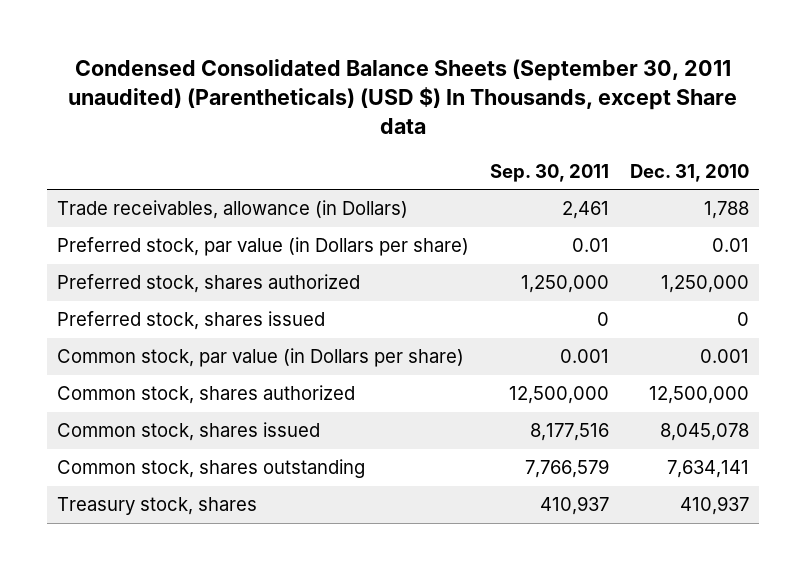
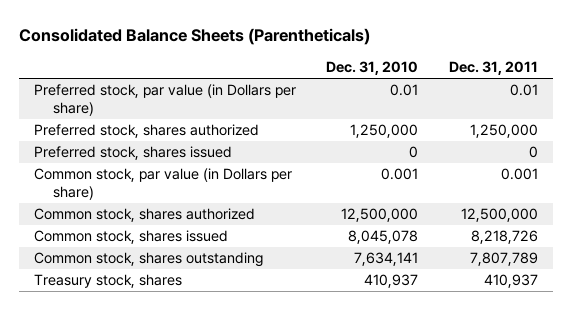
- Condensed Consolidated Balance Sheets (September 30, 2011 unaudited) (Parentheticals) (USD $) In Thousands, except Share data
+ Consolidated Balance Sheets (Parentheticals)
- | Sep. 30, 2011 | Dec. 31, 2010
+ | Dec. 31, 2010 | Dec. 31, 2011
- Trade receivables, allowance (in Dollars) | 2,461 | 1,788

